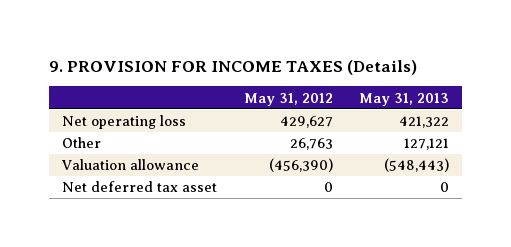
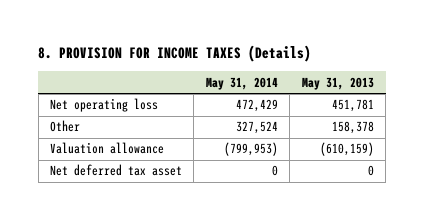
- 9. PROVISION FOR INCOME TAXES (Details)
+ 8. PROVISION FOR INCOME TAXES (Details)
- | May 31, 2012 | May 31, 2013
+ | May 31, 2014 | May 31, 2013
- Net operating loss | 429,627 | 421,322
- Other | 26,763 | 127,121
- Valuation allowance | (456,390) | (548,443)
+ Net operating loss | 472,429 | 451,781
+ Other | 327,524 | 158,378
+ Valuation allowance | (799,953) | (610,159)

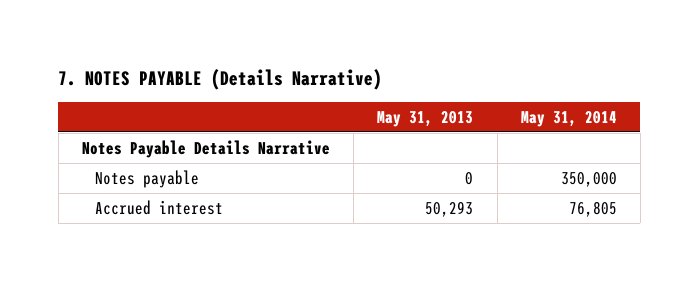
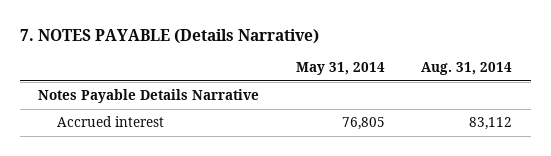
- | May 31, 2013 | May 31, 2014
+ | May 31, 2014 | Aug. 31, 2014
- Notes payable | 0 | 350,000

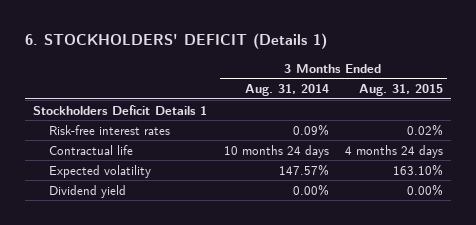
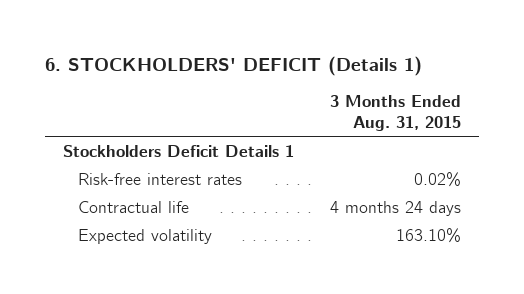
- | 3 Months Ended Aug. 31, 2014 | 3 Months Ended Aug. 31, 2015
+ | 3 Months Ended Aug. 31, 2015
- Dividend yield | 0.00% | 0.00%

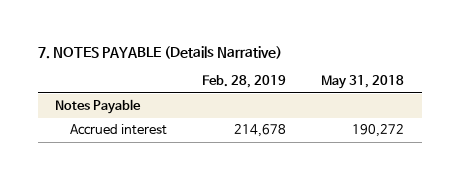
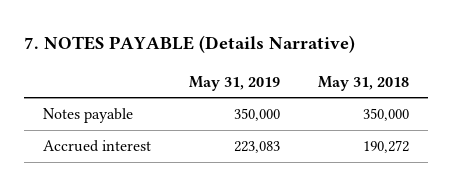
- | Feb. 28, 2019 | May 31, 2018
+ | May 31, 2019 | May 31, 2018
- Notes Payable
+ Notes payable | 350,000 | 350,000

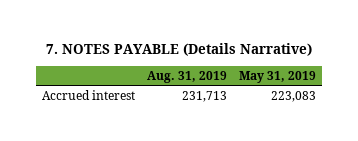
- | May 31, 2019 | May 31, 2018
+ | Aug. 31, 2019 | May 31, 2019
- Notes payable | 350,000 | 350,000

